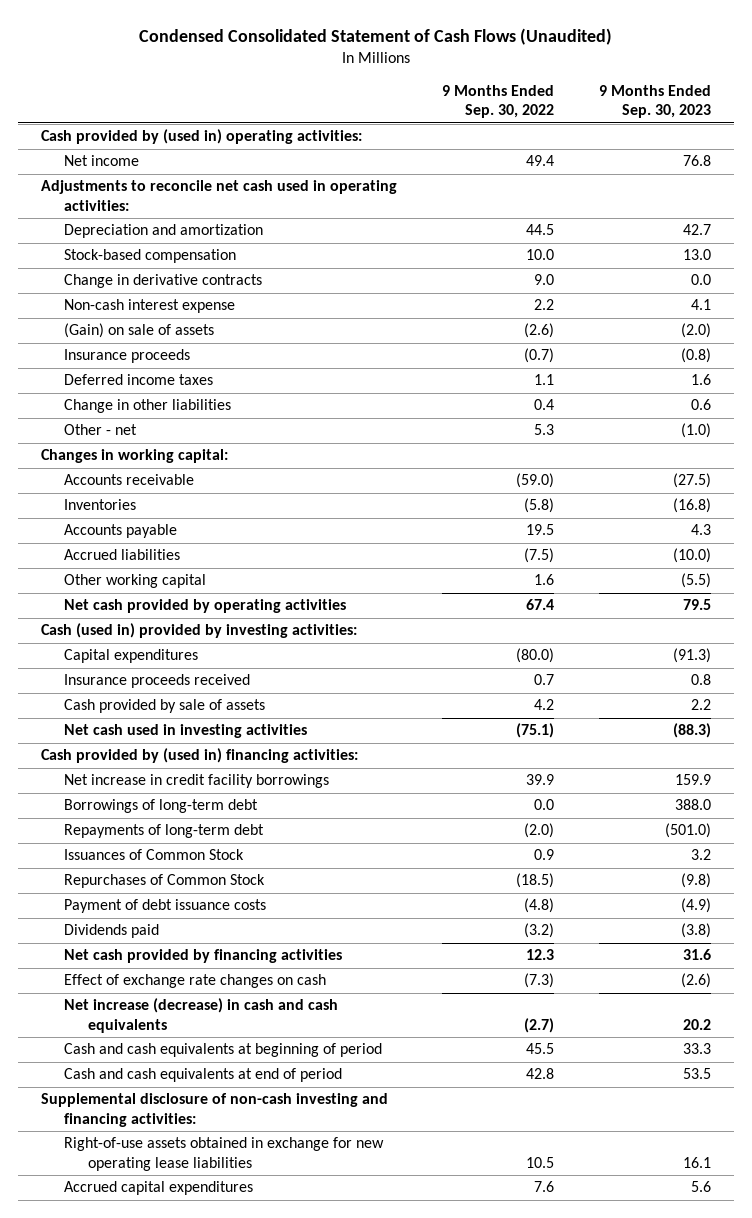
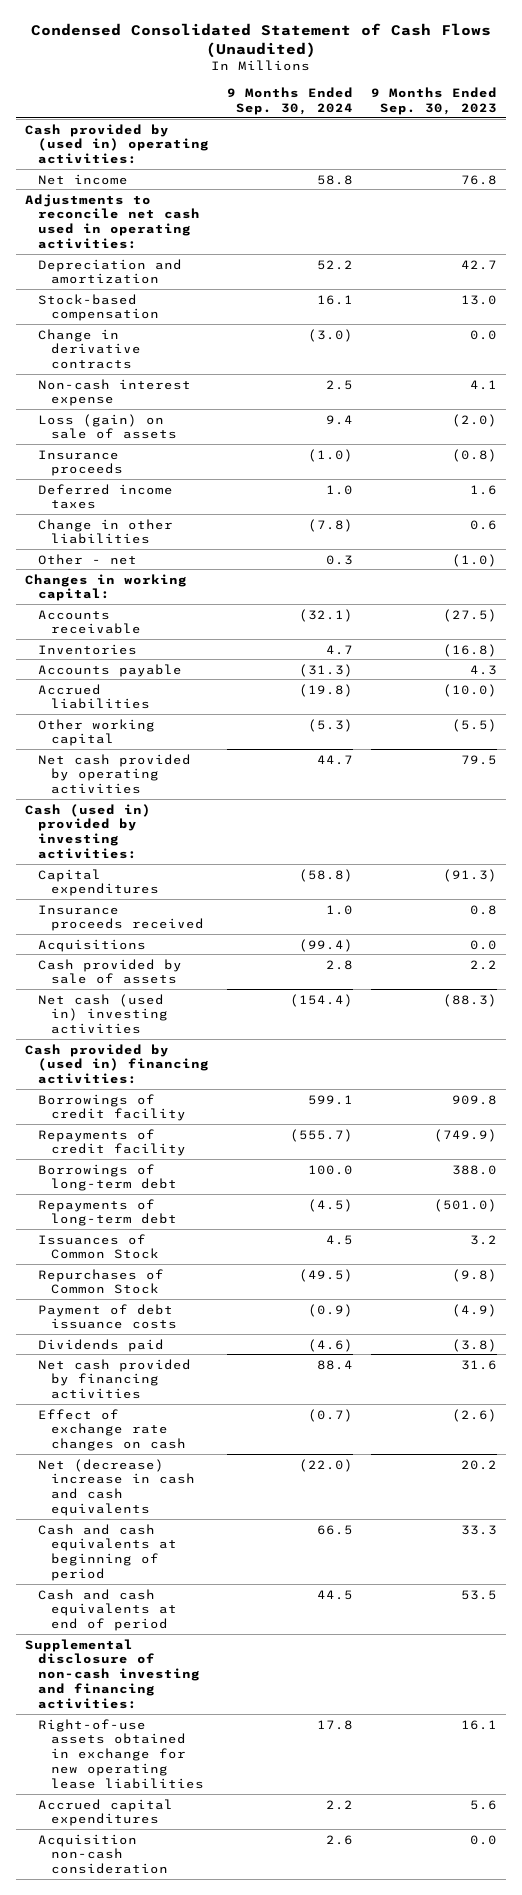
- | 9 Months Ended Sep. 30, 2022 | 9 Months Ended Sep. 30, 2023
+ | 9 Months Ended Sep. 30, 2024 | 9 Months Ended Sep. 30, 2023
- (Gain) on sale of assets | (2.6) | (2.0)
+ Loss (gain) on sale of assets | 9.4 | (2.0)
+ Acquisitions | (99.4) | 0.0
- Net cash used in investing activities | (75.1) | (88.3)
+ Net cash (used in) investing activities | (154.4) | (88.3)
- Net increase in credit facility borrowings | 39.9 | 159.9
+ Borrowings of credit facility | 599.1 | 909.8
+ Repayments of credit facility | (555.7) | (749.9)
- Net increase (decrease) in cash and cash equivalents | (2.7) | 20.2
+ Net (decrease) increase in cash and cash equivalents | (22.0) | 20.2
+ Acquisition non-cash consideration | 2.6 | 0.0

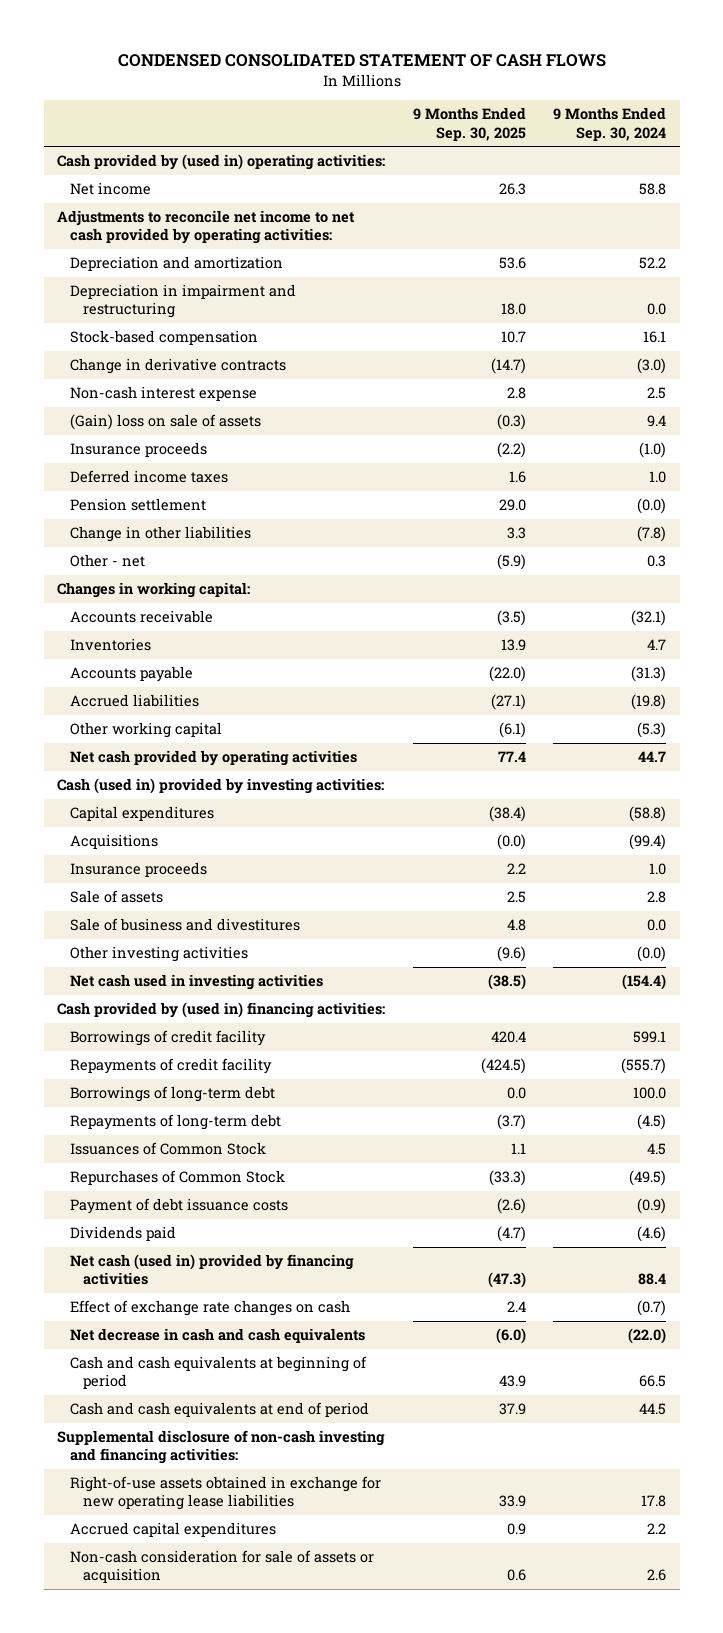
- Condensed Consolidated Statement of Cash Flows (Unaudited)
+ CONDENSED CONSOLIDATED STATEMENT OF CASH FLOWS
- | 9 Months Ended Sep. 30, 2024 | 9 Months Ended Sep. 30, 2023
+ | 9 Months Ended Sep. 30, 2025 | 9 Months Ended Sep. 30, 2024
- Adjustments to reconcile net cash used in operating activities:
+ Adjustments to reconcile net income to net cash provided by operating activities:
+ Depreciation in impairment and restructuring | 18.0 | 0.0
- Loss (gain) on sale of assets | 9.4 | (2.0)
+ (Gain) loss on sale of assets | (0.3) | 9.4
+ Pension settlement | 29.0 | (0.0)
- Insurance proceeds received | 1.0 | 0.8
- Cash provided by sale of assets | 2.8 | 2.2
- Net cash (used in) investing activities | (154.4) | (88.3)
+ Insurance proceeds | 2.2 | 1.0
+ Sale of assets | 2.5 | 2.8
+ Sale of business and divestitures | 4.8 | 0.0
+ Other investing activities | (9.6) | (0.0)
+ Net cash used in investing activities | (38.5) | (154.4)
- Net cash provided by financing activities | 88.4 | 31.6
+ Net cash (used in) provided by financing activities | (47.3) | 88.4
- Net (decrease) increase in cash and cash equivalents | (22.0) | 20.2
+ Net decrease in cash and cash equivalents | (6.0) | (22.0)
- Acquisition non-cash consideration | 2.6 | 0.0
+ Non-cash consideration for sale of assets or acquisition | 0.6 | 2.6

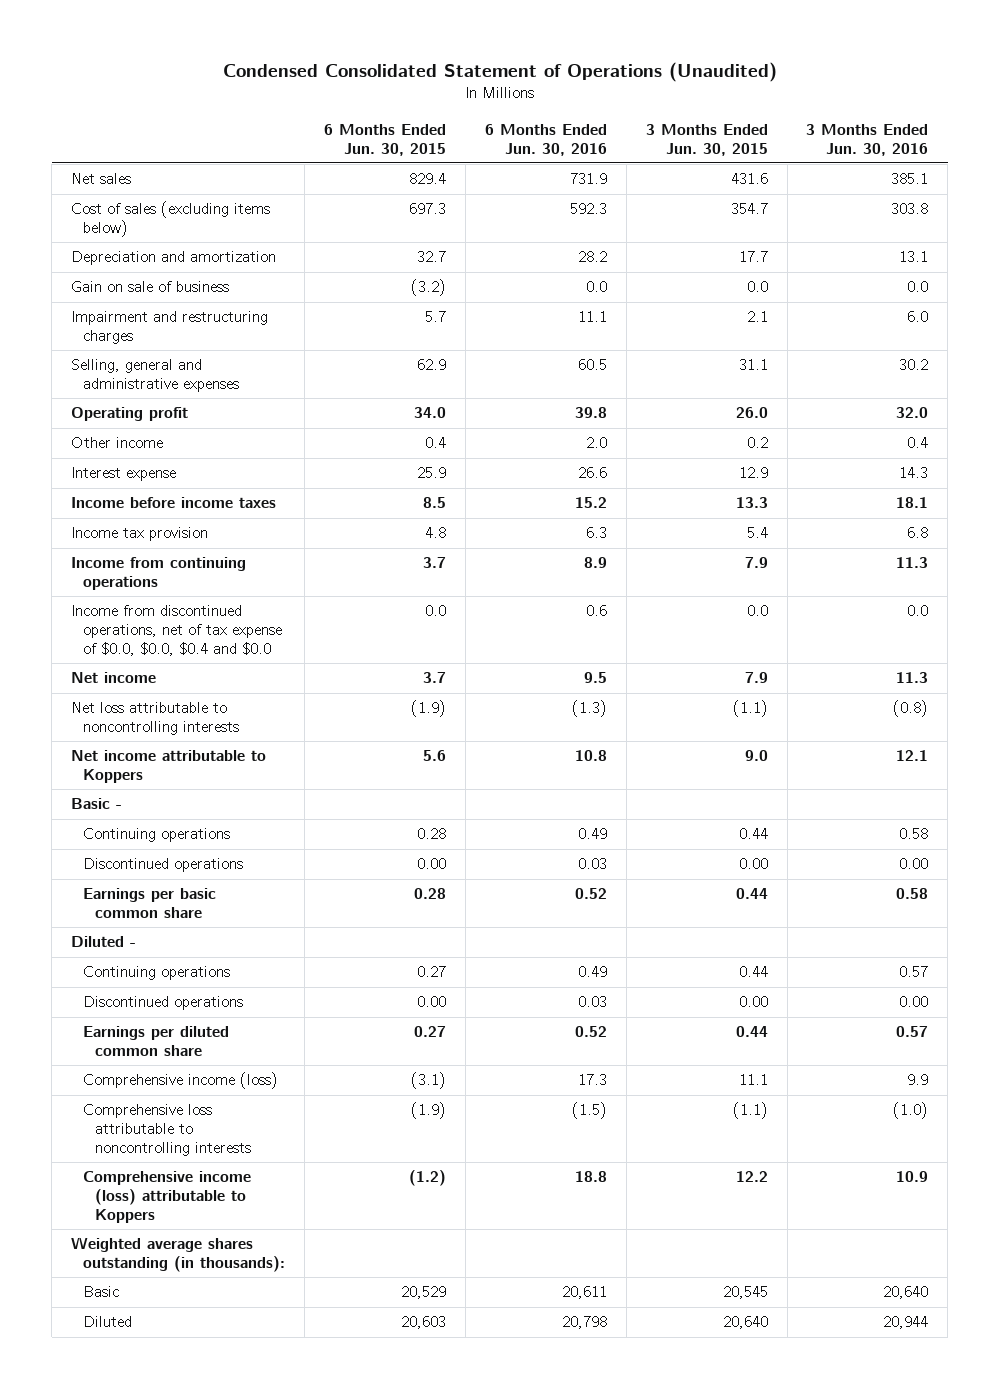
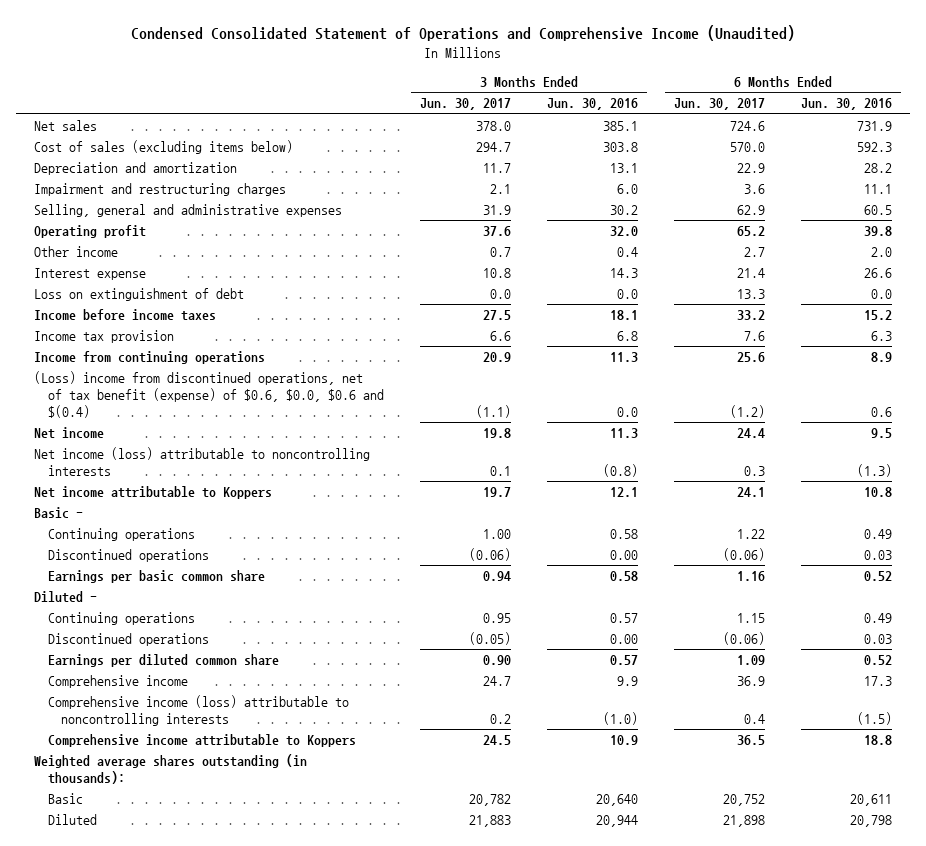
- Condensed Consolidated Statement of Operations (Unaudited)
+ Condensed Consolidated Statement of Operations and Comprehensive Income (Unaudited)
- | 6 Months Ended Jun. 30, 2015 | 6 Months Ended Jun. 30, 2016 | 3 Months Ended Jun. 30, 2015 | 3 Months Ended Jun. 30, 2016
+ | 3 Months Ended Jun. 30, 2017 | 3 Months Ended Jun. 30, 2016 | 6 Months Ended Jun. 30, 2017 | 6 Months Ended Jun. 30, 2016
- Gain on sale of business | (3.2) | 0.0 | 0.0 | 0.0
+ Loss on extinguishment of debt | 0.0 | 0.0 | 13.3 | 0.0
- Income from discontinued operations, net of tax expense of $0.0, $0.0, $0.4 and $0.0 | 0.0 | 0.6 | 0.0 | 0.0
+ (Loss) income from discontinued operations, net of tax benefit (expense) of $0.6, $0.0, $0.6 and $(0.4) | (1.1) | 0.0 | (1.2) | 0.6
- Net loss attributable to noncontrolling interests | (1.9) | (1.3) | (1.1) | (0.8)
+ Net income (loss) attributable to noncontrolling interests | 0.1 | (0.8) | 0.3 | (1.3)
- Comprehensive income (loss) | (3.1) | 17.3 | 11.1 | 9.9
- Comprehensive loss attributable to noncontrolling interests | (1.9) | (1.5) | (1.1) | (1.0)
- Comprehensive income (loss) attributable to Koppers | (1.2) | 18.8 | 12.2 | 10.9
+ Comprehensive income | 24.7 | 9.9 | 36.9 | 17.3
+ Comprehensive income (loss) attributable to noncontrolling interests | 0.2 | (1.0) | 0.4 | (1.5)
+ Comprehensive income attributable to Koppers | 24.5 | 10.9 | 36.5 | 18.8

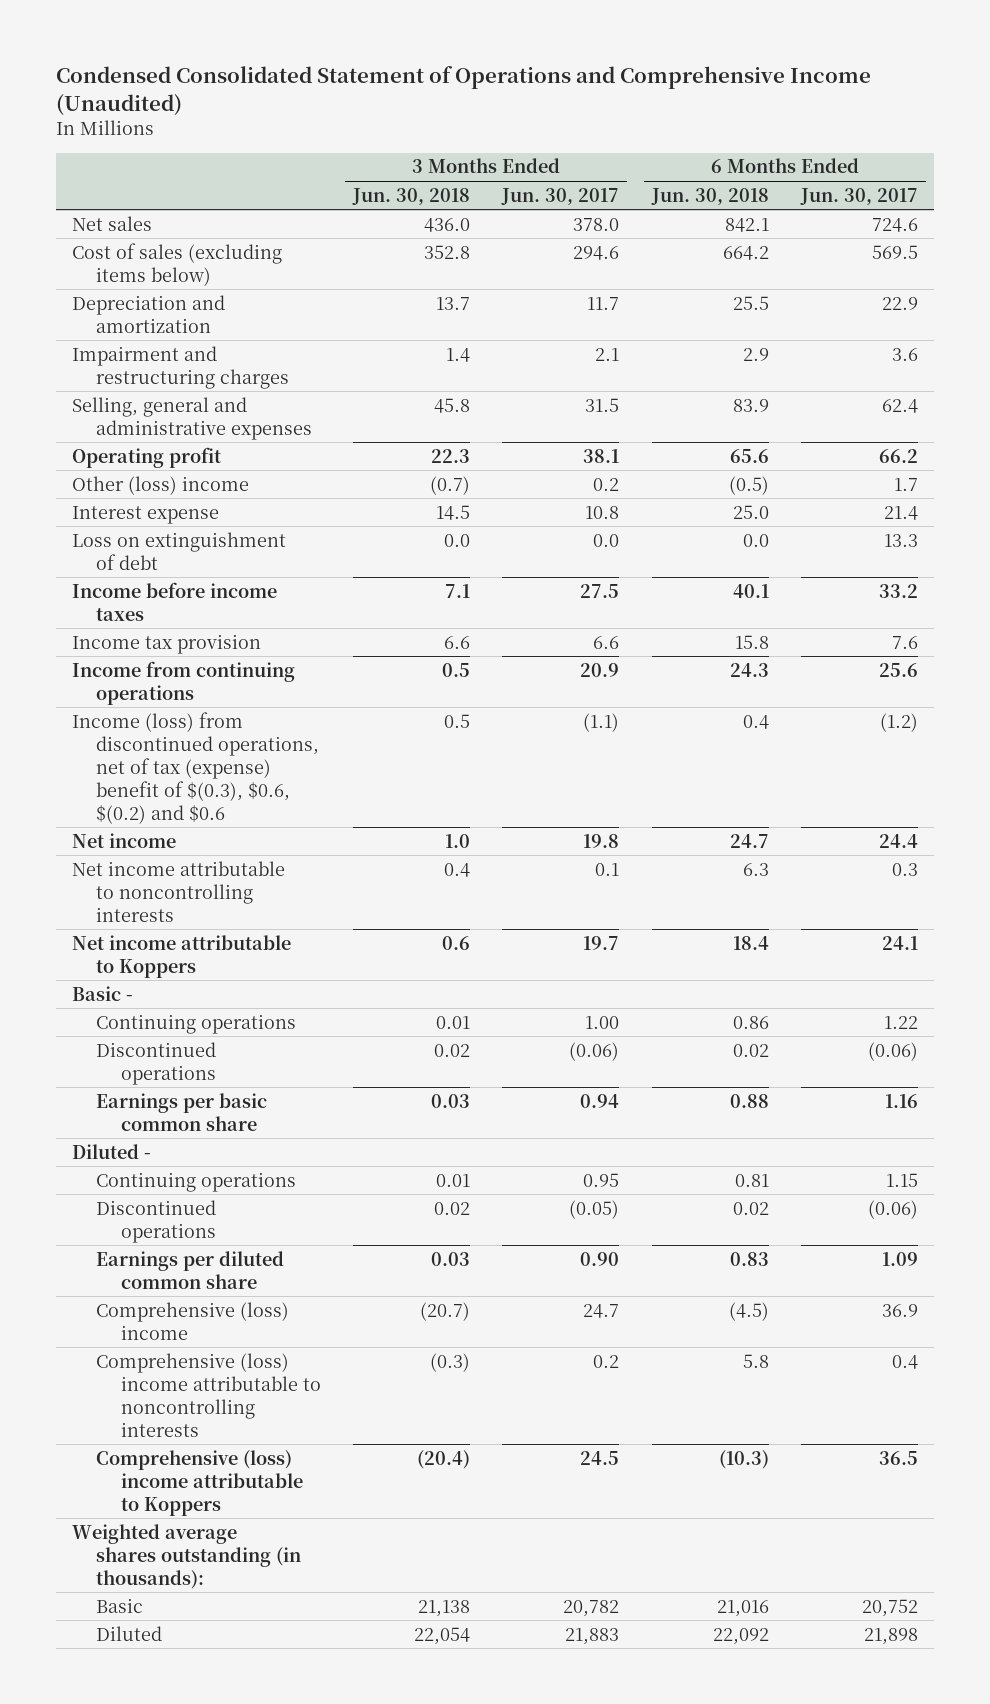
- | 3 Months Ended Jun. 30, 2017 | 3 Months Ended Jun. 30, 2016 | 6 Months Ended Jun. 30, 2017 | 6 Months Ended Jun. 30, 2016
+ | 3 Months Ended Jun. 30, 2018 | 3 Months Ended Jun. 30, 2017 | 6 Months Ended Jun. 30, 2018 | 6 Months Ended Jun. 30, 2017
- Cost of sales (excluding items below) | 294.7 | 303.8 | 570.0 | 592.3
+ Cost of sales (excluding items below) | 352.8 | 294.6 | 664.2 | 569.5
- Selling, general and administrative expenses | 31.9 | 30.2 | 62.9 | 60.5
- Operating profit | 37.6 | 32.0 | 65.2 | 39.8
- Other income | 0.7 | 0.4 | 2.7 | 2.0
+ Selling, general and administrative expenses | 45.8 | 31.5 | 83.9 | 62.4
+ Operating profit | 22.3 | 38.1 | 65.6 | 66.2
+ Other (loss) income | (0.7) | 0.2 | (0.5) | 1.7
- (Loss) income from discontinued operations, net of tax benefit (expense) of $0.6, $0.0, $0.6 and $(0.4) | (1.1) | 0.0 | (1.2) | 0.6
+ Income (loss) from discontinued operations, net of tax (expense) benefit of $(0.3), $0.6, $(0.2) and $0.6 | 0.5 | (1.1) | 0.4 | (1.2)
- Net income (loss) attributable to noncontrolling interests | 0.1 | (0.8) | 0.3 | (1.3)
+ Net income attributable to noncontrolling interests | 0.4 | 0.1 | 6.3 | 0.3
- Comprehensive income | 24.7 | 9.9 | 36.9 | 17.3
- Comprehensive income (loss) attributable to noncontrolling interests | 0.2 | (1.0) | 0.4 | (1.5)
- Comprehensive income attributable to Koppers | 24.5 | 10.9 | 36.5 | 18.8
+ Comprehensive (loss) income | (20.7) | 24.7 | (4.5) | 36.9
+ Comprehensive (loss) income attributable to noncontrolling interests | (0.3) | 0.2 | 5.8 | 0.4
+ Comprehensive (loss) income attributable to Koppers | (20.4) | 24.5 | (10.3) | 36.5

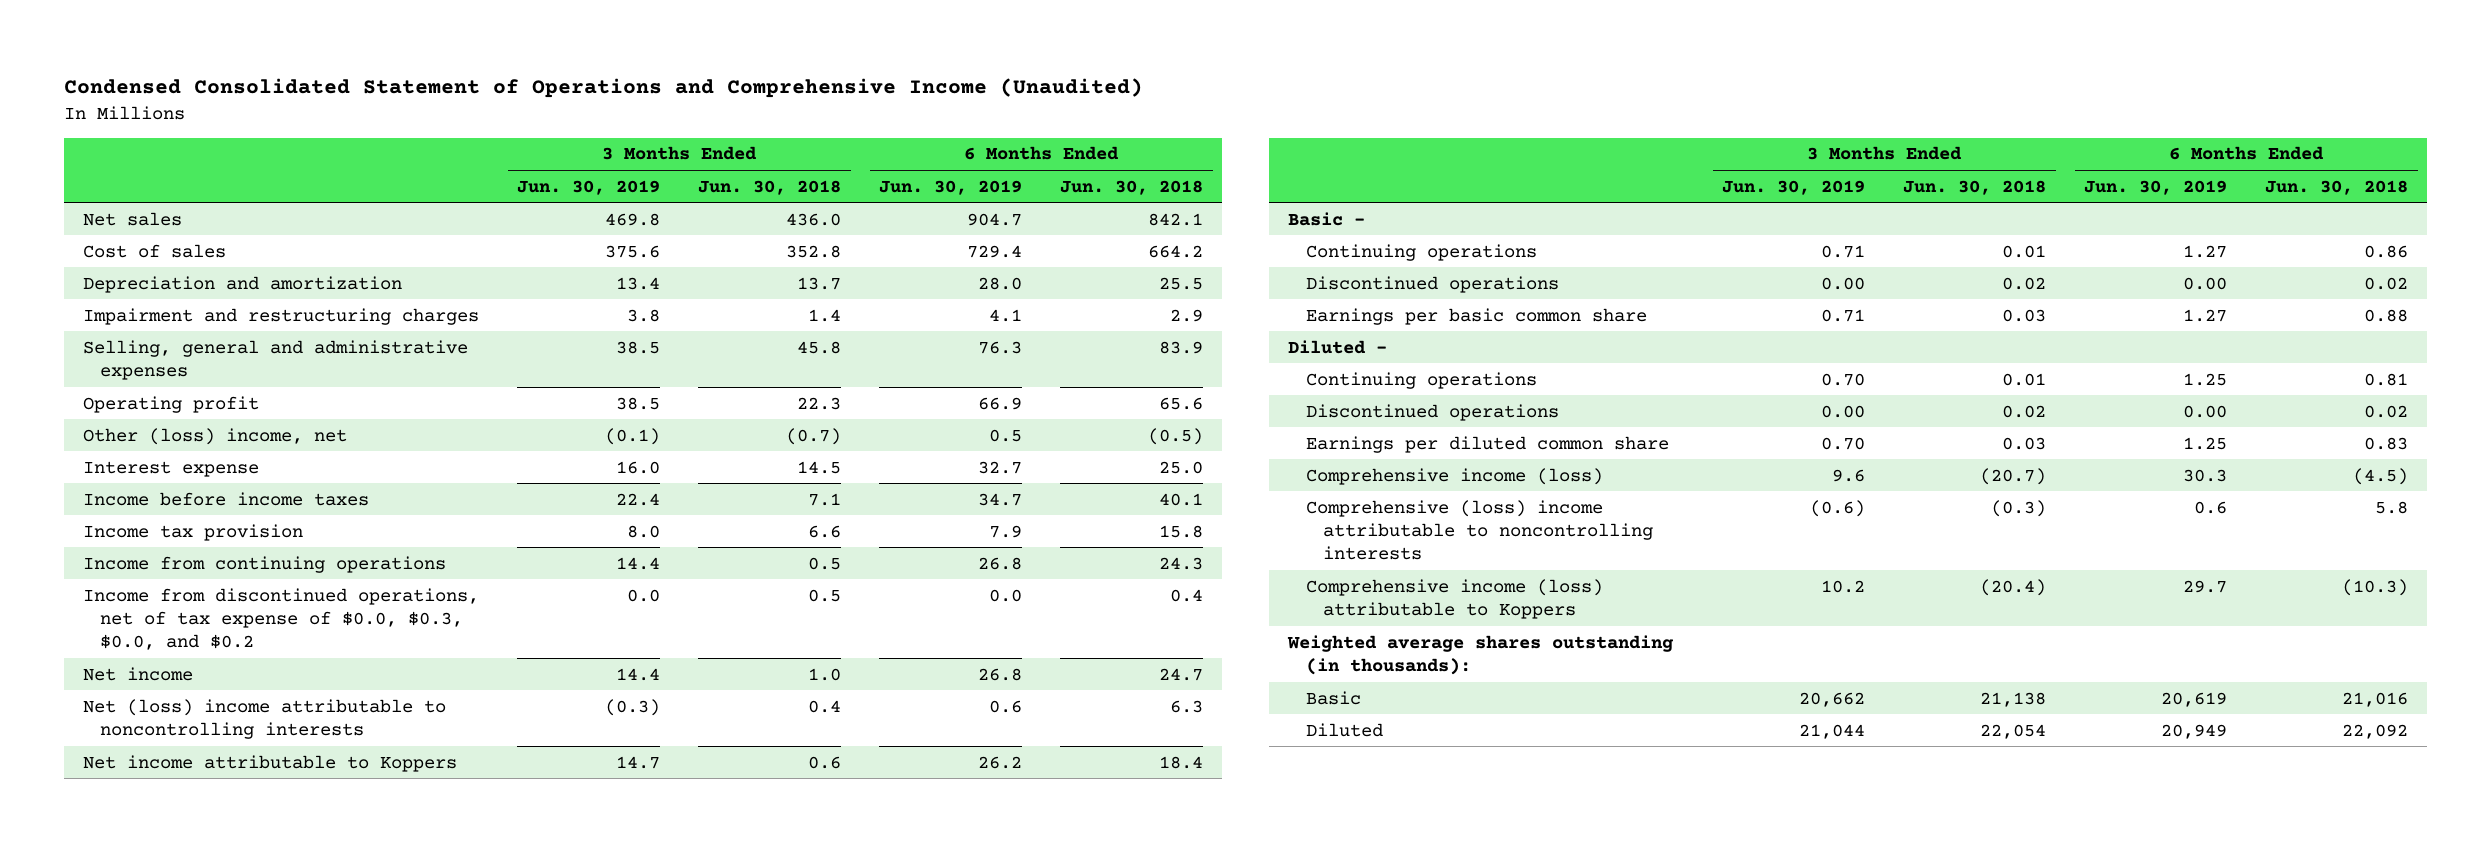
- | 3 Months Ended Jun. 30, 2018 | 3 Months Ended Jun. 30, 2017 | 6 Months Ended Jun. 30, 2018 | 6 Months Ended Jun. 30, 2017
+ | 3 Months Ended Jun. 30, 2019 | 3 Months Ended Jun. 30, 2018 | 6 Months Ended Jun. 30, 2019 | 6 Months Ended Jun. 30, 2018
- Cost of sales (excluding items below) | 352.8 | 294.6 | 664.2 | 569.5
+ Cost of sales | 375.6 | 352.8 | 729.4 | 664.2
- Other (loss) income | (0.7) | 0.2 | (0.5) | 1.7
+ Other (loss) income, net | (0.1) | (0.7) | 0.5 | (0.5)
- Loss on extinguishment of debt | 0.0 | 0.0 | 0.0 | 13.3
- Income (loss) from discontinued operations, net of tax (expense) benefit of $(0.3), $0.6, $(0.2) and $0.6 | 0.5 | (1.1) | 0.4 | (1.2)
+ Income from discontinued operations, net of tax expense of $0.0, $0.3, $0.0, and $0.2 | 0.0 | 0.5 | 0.0 | 0.4
- Net income attributable to noncontrolling interests | 0.4 | 0.1 | 6.3 | 0.3
+ Net (loss) income attributable to noncontrolling interests | (0.3) | 0.4 | 0.6 | 6.3
- Comprehensive (loss) income | (20.7) | 24.7 | (4.5) | 36.9
+ Comprehensive income (loss) | 9.6 | (20.7) | 30.3 | (4.5)
- Comprehensive (loss) income attributable to Koppers | (20.4) | 24.5 | (10.3) | 36.5
+ Comprehensive income (loss) attributable to Koppers | 10.2 | (20.4) | 29.7 | (10.3)

